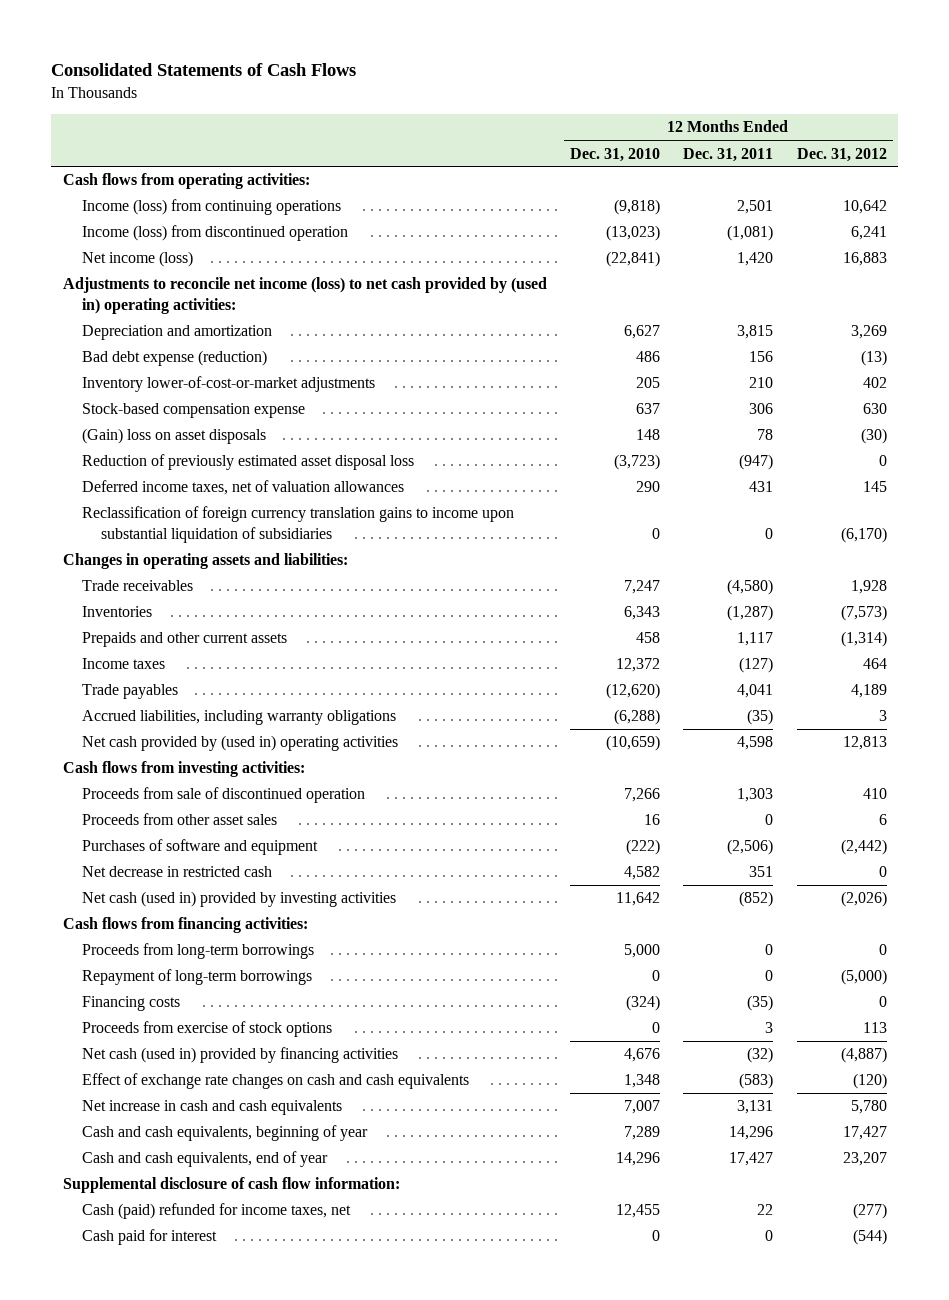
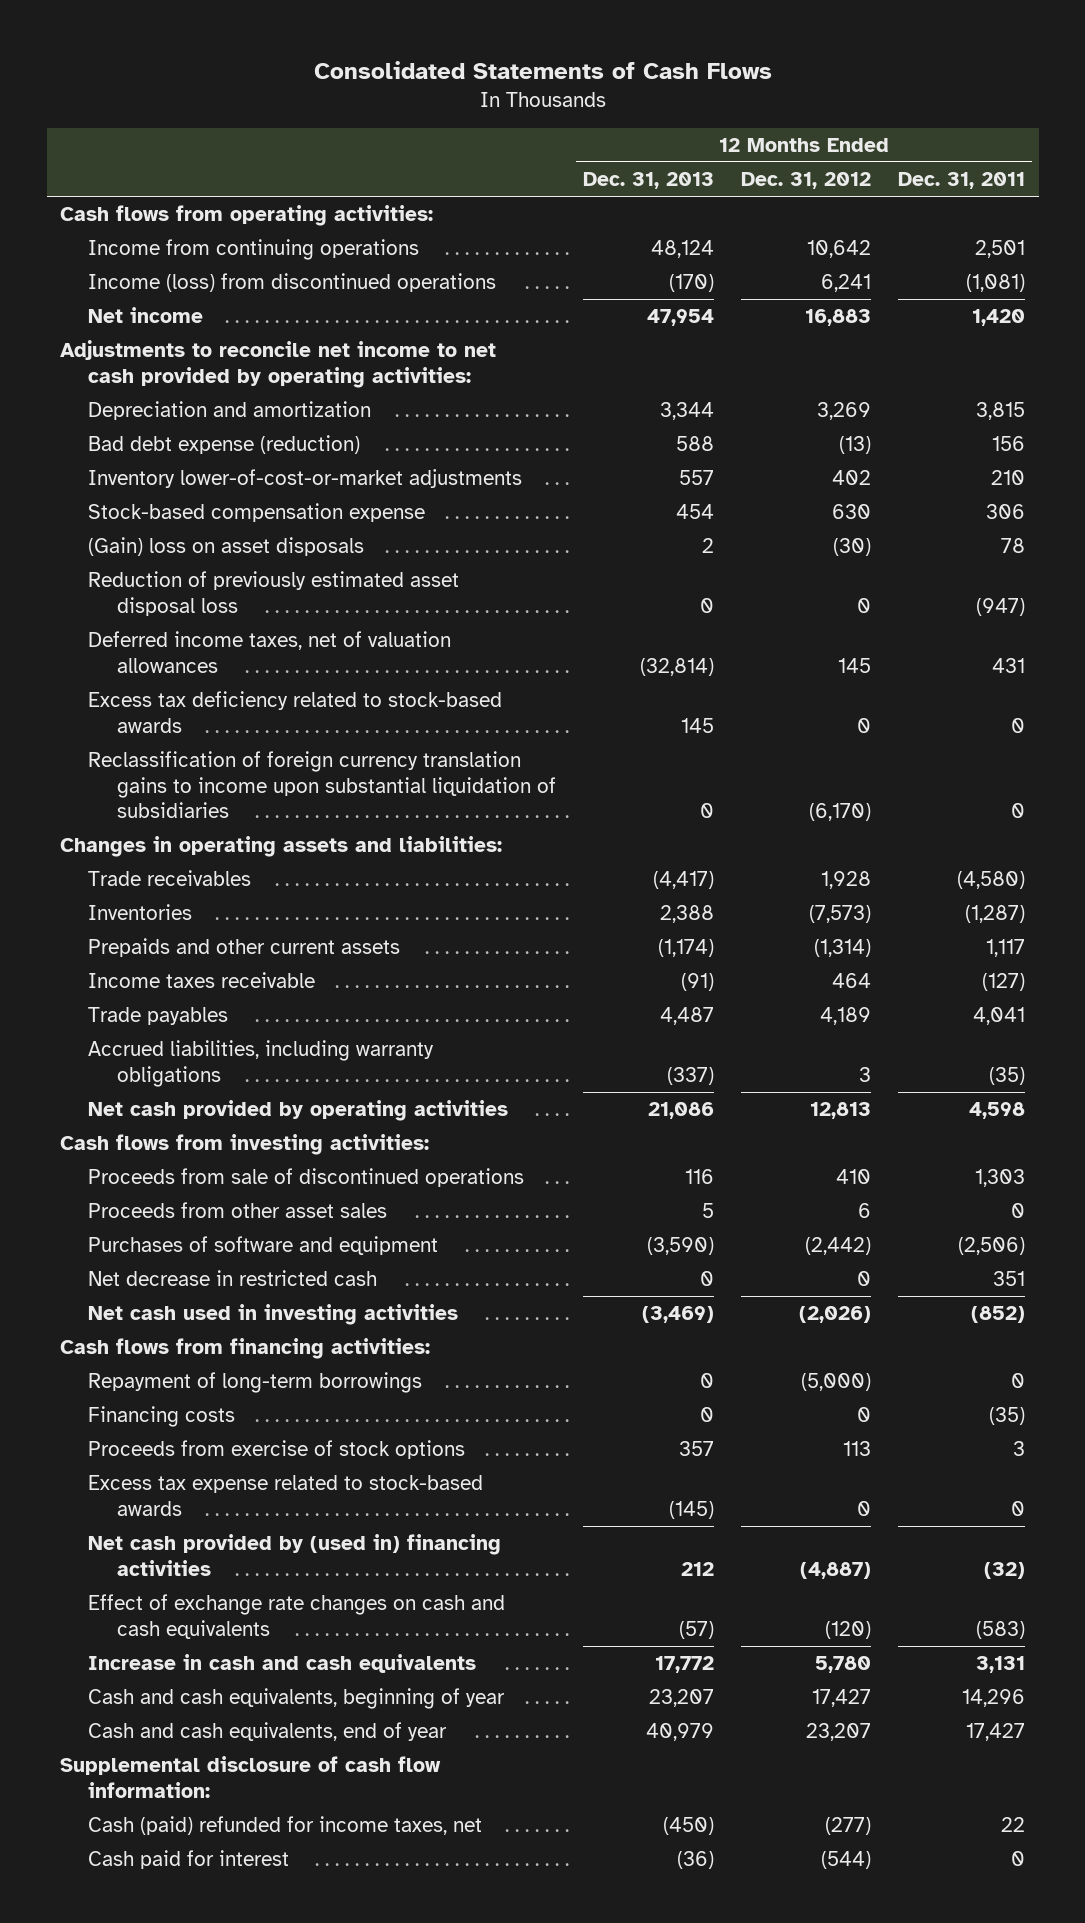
- | 12 Months Ended Dec. 31, 2010 | 12 Months Ended Dec. 31, 2011 | 12 Months Ended Dec. 31, 2012
+ | 12 Months Ended Dec. 31, 2013 | 12 Months Ended Dec. 31, 2012 | 12 Months Ended Dec. 31, 2011
- Income (loss) from continuing operations | (9,818) | 2,501 | 10,642
- Income (loss) from discontinued operation | (13,023) | (1,081) | 6,241
- Net income (loss) | (22,841) | 1,420 | 16,883
- Adjustments to reconcile net income (loss) to net cash provided by (used in) operating activities:
+ Income from continuing operations | 48,124 | 10,642 | 2,501
+ Income (loss) from discontinued operations | (170) | 6,241 | (1,081)
+ Net income | 47,954 | 16,883 | 1,420
+ Adjustments to reconcile net income to net cash provided by operating activities:
+ Excess tax deficiency related to stock-based awards | 145 | 0 | 0
- Income taxes | 12,372 | (127) | 464
+ Income taxes receivable | (91) | 464 | (127)
- Net cash provided by (used in) operating activities | (10,659) | 4,598 | 12,813
+ Net cash provided by operating activities | 21,086 | 12,813 | 4,598
- Proceeds from sale of discontinued operation | 7,266 | 1,303 | 410
+ Proceeds from sale of discontinued operations | 116 | 410 | 1,303
- Net cash (used in) provided by investing activities | 11,642 | (852) | (2,026)
+ Net cash used in investing activities | (3,469) | (2,026) | (852)
- Proceeds from long-term borrowings | 5,000 | 0 | 0
- Net cash (used in) provided by financing activities | 4,676 | (32) | (4,887)
+ Excess tax expense related to stock-based awards | (145) | 0 | 0
+ Net cash provided by (used in) financing activities | 212 | (4,887) | (32)
- Net increase in cash and cash equivalents | 7,007 | 3,131 | 5,780
+ Increase in cash and cash equivalents | 17,772 | 5,780 | 3,131

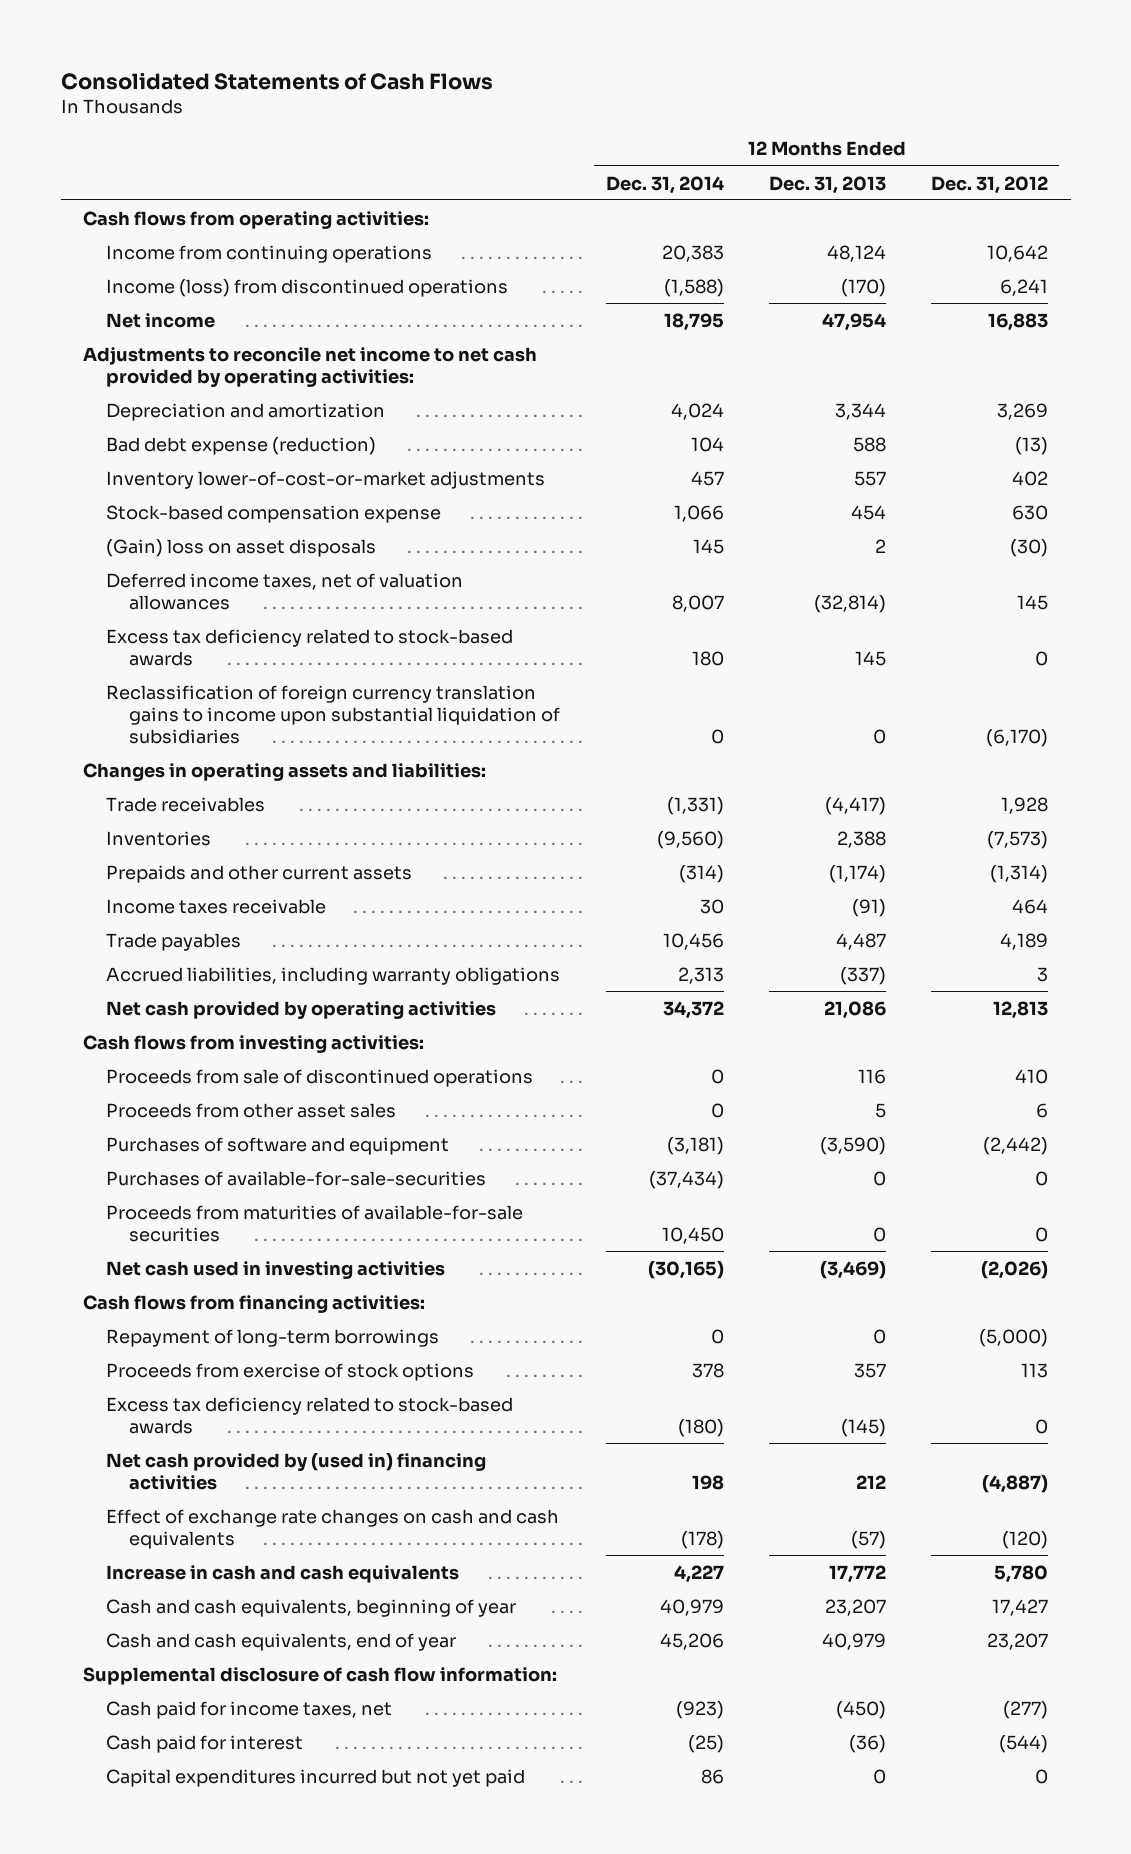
- | 12 Months Ended Dec. 31, 2013 | 12 Months Ended Dec. 31, 2012 | 12 Months Ended Dec. 31, 2011
+ | 12 Months Ended Dec. 31, 2014 | 12 Months Ended Dec. 31, 2013 | 12 Months Ended Dec. 31, 2012
- Reduction of previously estimated asset disposal loss | 0 | 0 | (947)
- Net decrease in restricted cash | 0 | 0 | 351
+ Purchases of available-for-sale-securities | (37,434) | 0 | 0
+ Proceeds from maturities of available-for-sale securities | 10,450 | 0 | 0
- Financing costs | 0 | 0 | (35)
- Excess tax expense related to stock-based awards | (145) | 0 | 0
+ Excess tax deficiency related to stock-based awards | (180) | (145) | 0
- Cash (paid) refunded for income taxes, net | (450) | (277) | 22
+ Cash paid for income taxes, net | (923) | (450) | (277)
+ Capital expenditures incurred but not yet paid | 86 | 0 | 0

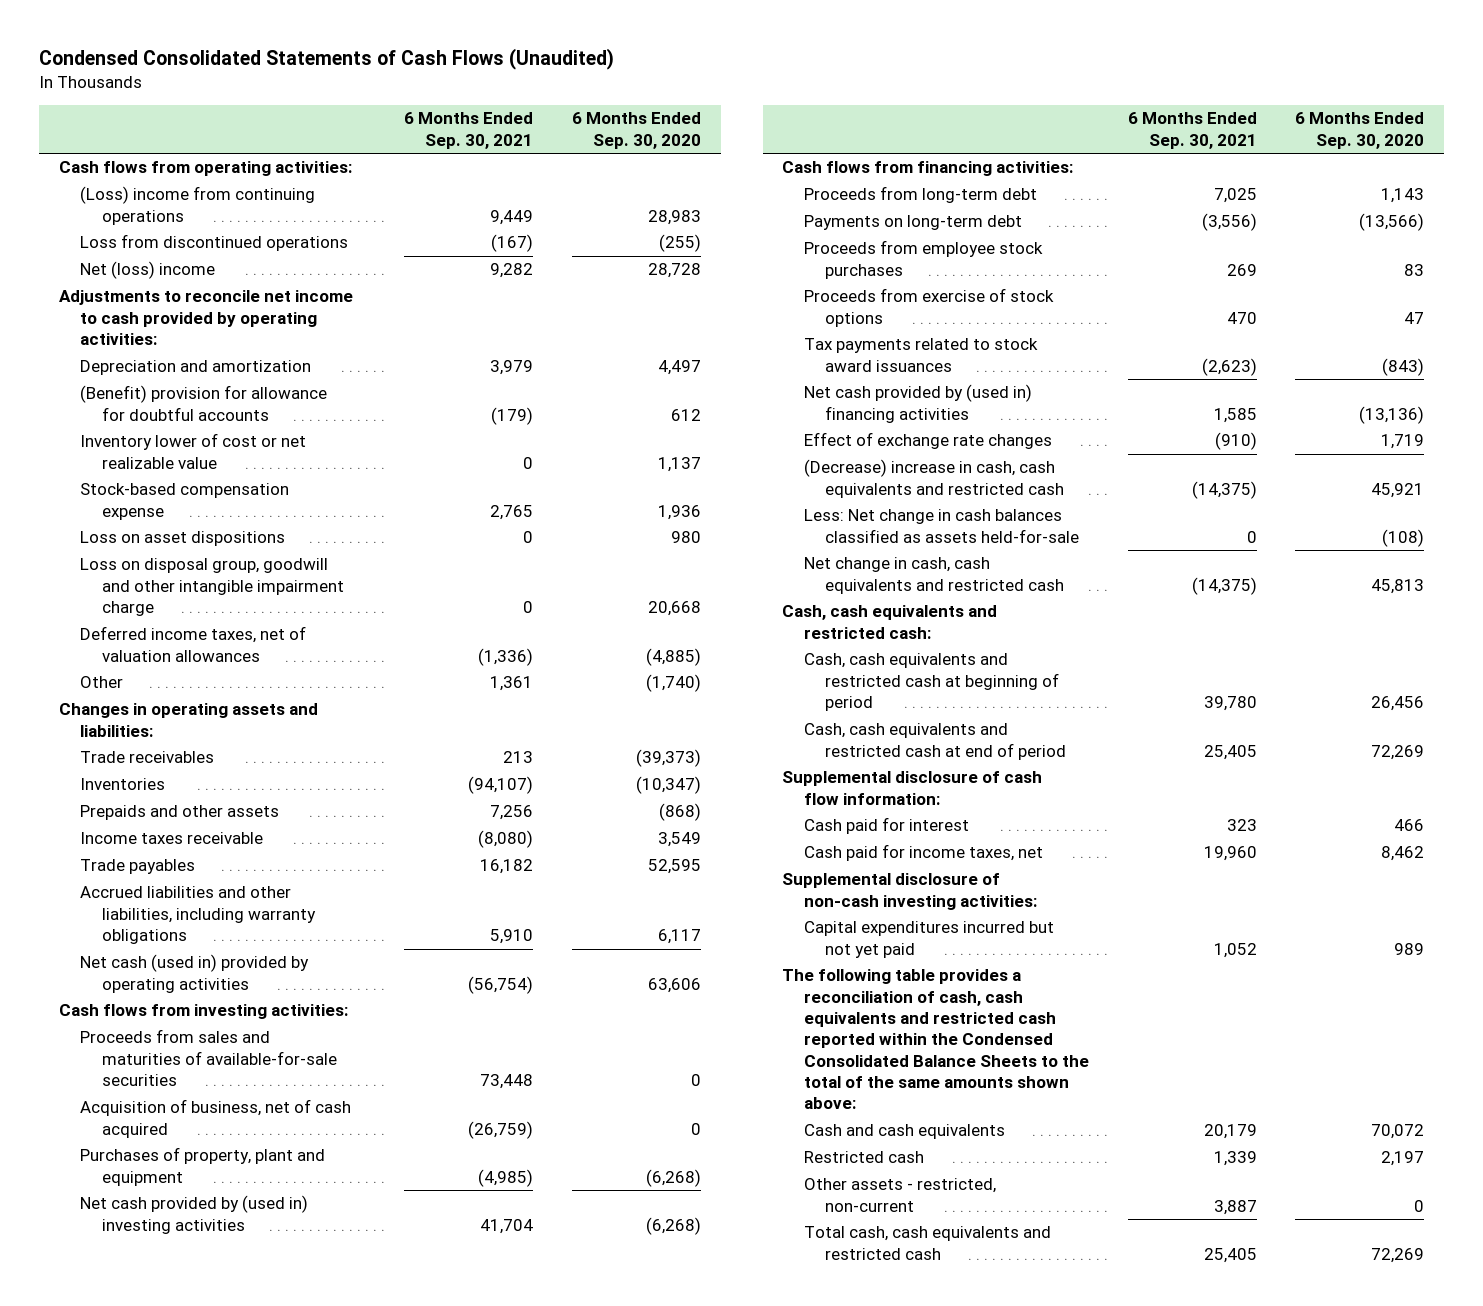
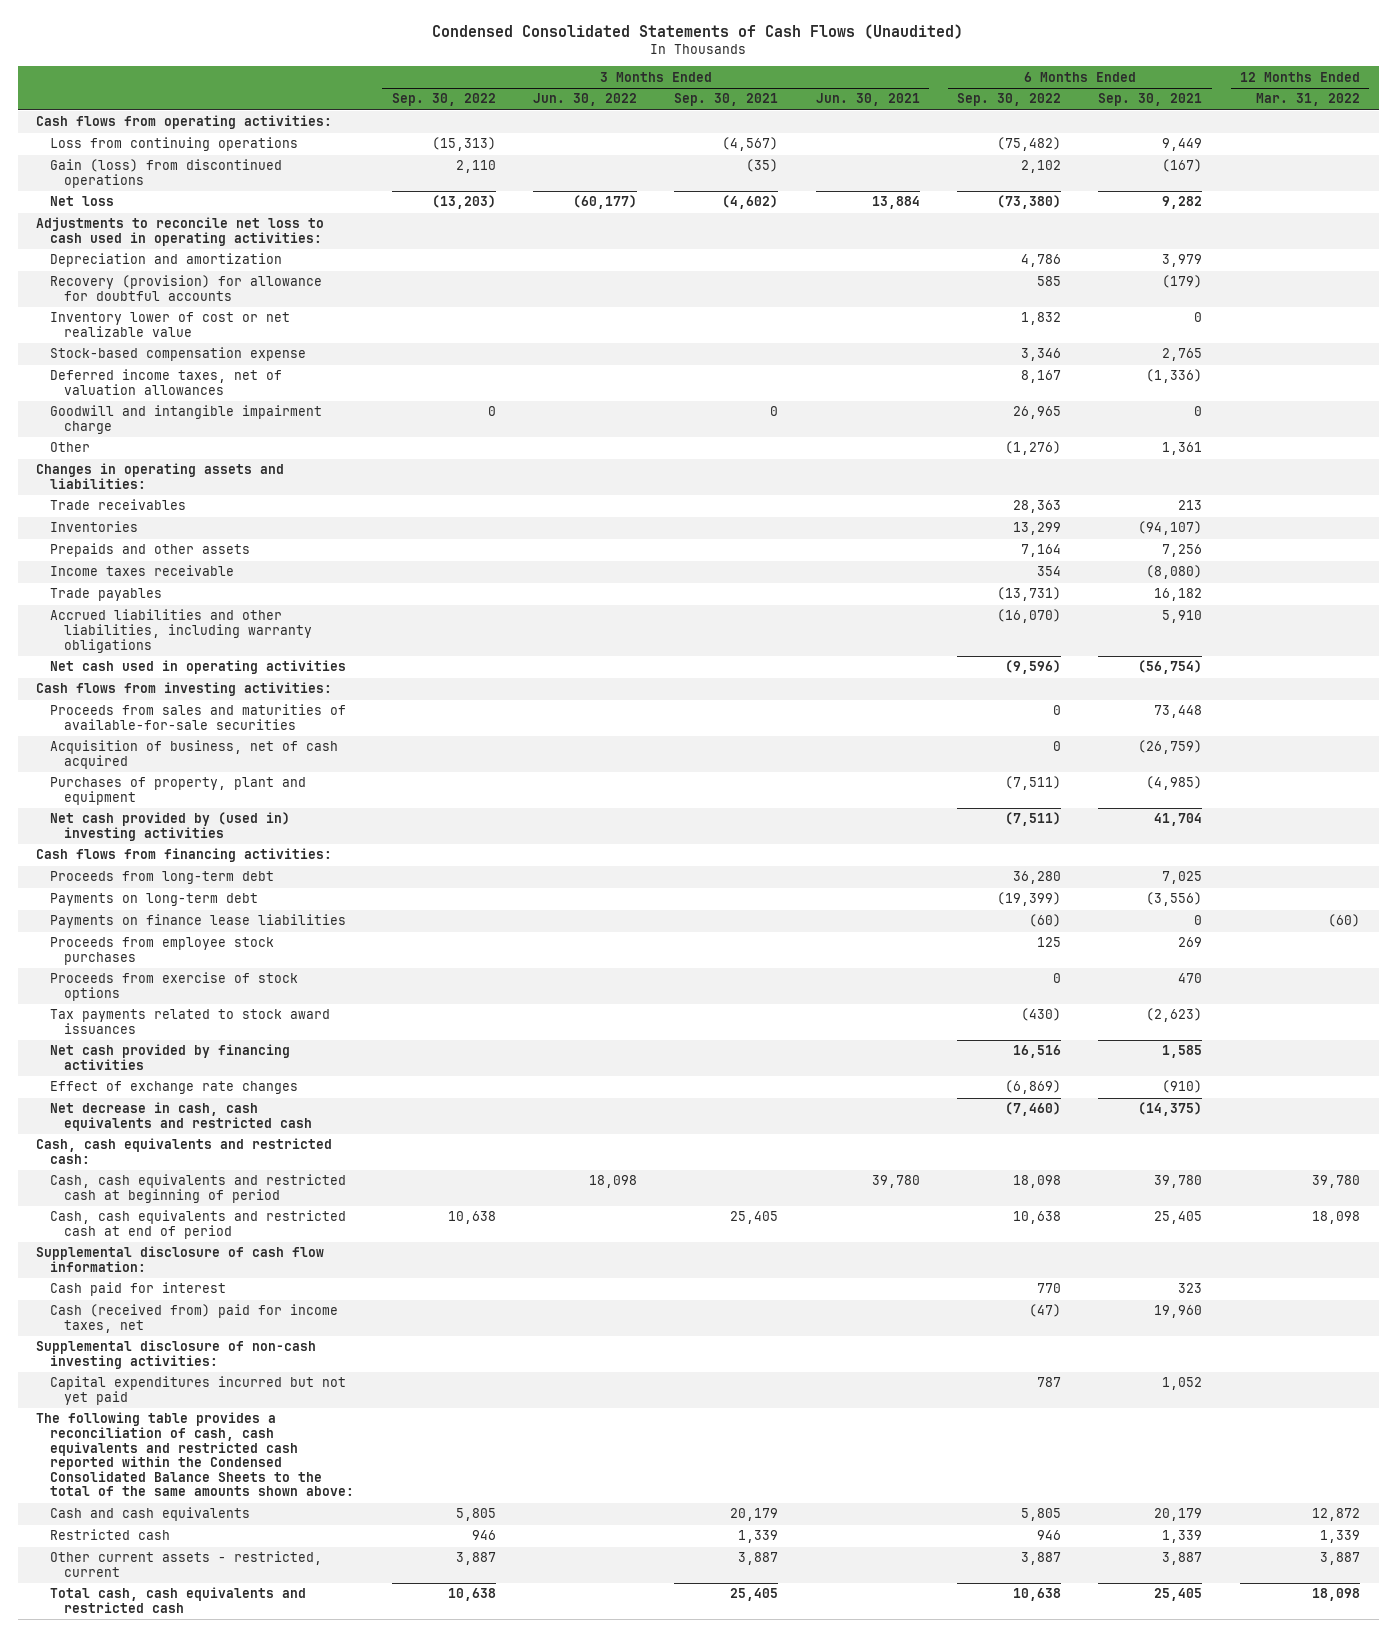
- | 6 Months Ended Sep. 30, 2021 | 6 Months Ended Sep. 30, 2020
+ | 3 Months Ended Sep. 30, 2022 | 3 Months Ended Jun. 30, 2022 | 3 Months Ended Sep. 30, 2021 | 3 Months Ended Jun. 30, 2021 | 6 Months Ended Sep. 30, 2022 | 6 Months Ended Sep. 30, 2021 | 12 Months Ended Mar. 31, 2022
- (Loss) income from continuing operations | 9,449 | 28,983
- Loss from discontinued operations | (167) | (255)
- Net (loss) income | 9,282 | 28,728
- Adjustments to reconcile net income to cash provided by operating activities:
+ Loss from continuing operations | (15,313) | | (4,567) | | (75,482) | 9,449 |
+ Gain (loss) from discontinued operations | 2,110 | | (35) | | 2,102 | (167) |
+ Net loss | (13,203) | (60,177) | (4,602) | 13,884 | (73,380) | 9,282 |
+ Adjustments to reconcile net loss to cash used in operating activities:
- (Benefit) provision for allowance for doubtful accounts | (179) | 612
+ Recovery (provision) for allowance for doubtful accounts | | | | | 585 | (179) |
- Loss on asset dispositions | 0 | 980
- Loss on disposal group, goodwill and other intangible impairment charge | 0 | 20,668
+ Goodwill and intangible impairment charge | 0 | | 0 | | 26,965 | 0 |
- Net cash (used in) provided by operating activities | (56,754) | 63,606
+ Net cash used in operating activities | | | | | (9,596) | (56,754) |
+ Payments on finance lease liabilities | | | | | (60) | 0 | (60)
- Net cash provided by (used in) financing activities | 1,585 | (13,136)
+ Net cash provided by financing activities | | | | | 16,516 | 1,585 |
- (Decrease) increase in cash, cash equivalents and restricted cash | (14,375) | 45,921
- Less: Net change in cash balances classified as assets held-for-sale | 0 | (108)
- Net change in cash, cash equivalents and restricted cash | (14,375) | 45,813
+ Net decrease in cash, cash equivalents and restricted cash | | | | | (7,460) | (14,375) |
- Cash paid for income taxes, net | 19,960 | 8,462
+ Cash (received from) paid for income taxes, net | | | | | (47) | 19,960 |
- Other assets - restricted, non-current | 3,887 | 0
+ Other current assets - restricted, current | 3,887 | | 3,887 | | 3,887 | 3,887 | 3,887

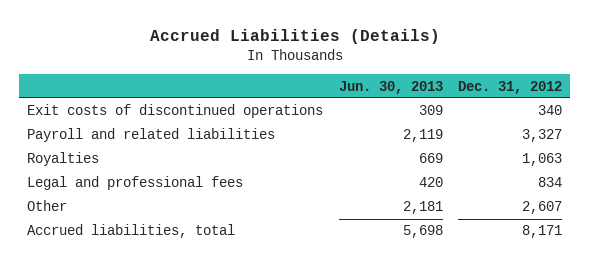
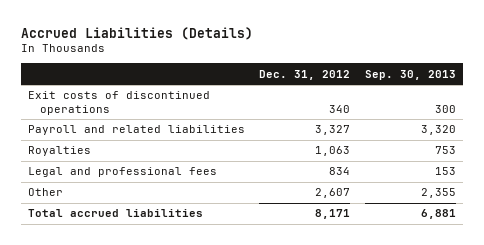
- | Jun. 30, 2013 | Dec. 31, 2012
+ | Dec. 31, 2012 | Sep. 30, 2013
- Accrued liabilities, total | 5,698 | 8,171
+ Total accrued liabilities | 8,171 | 6,881

